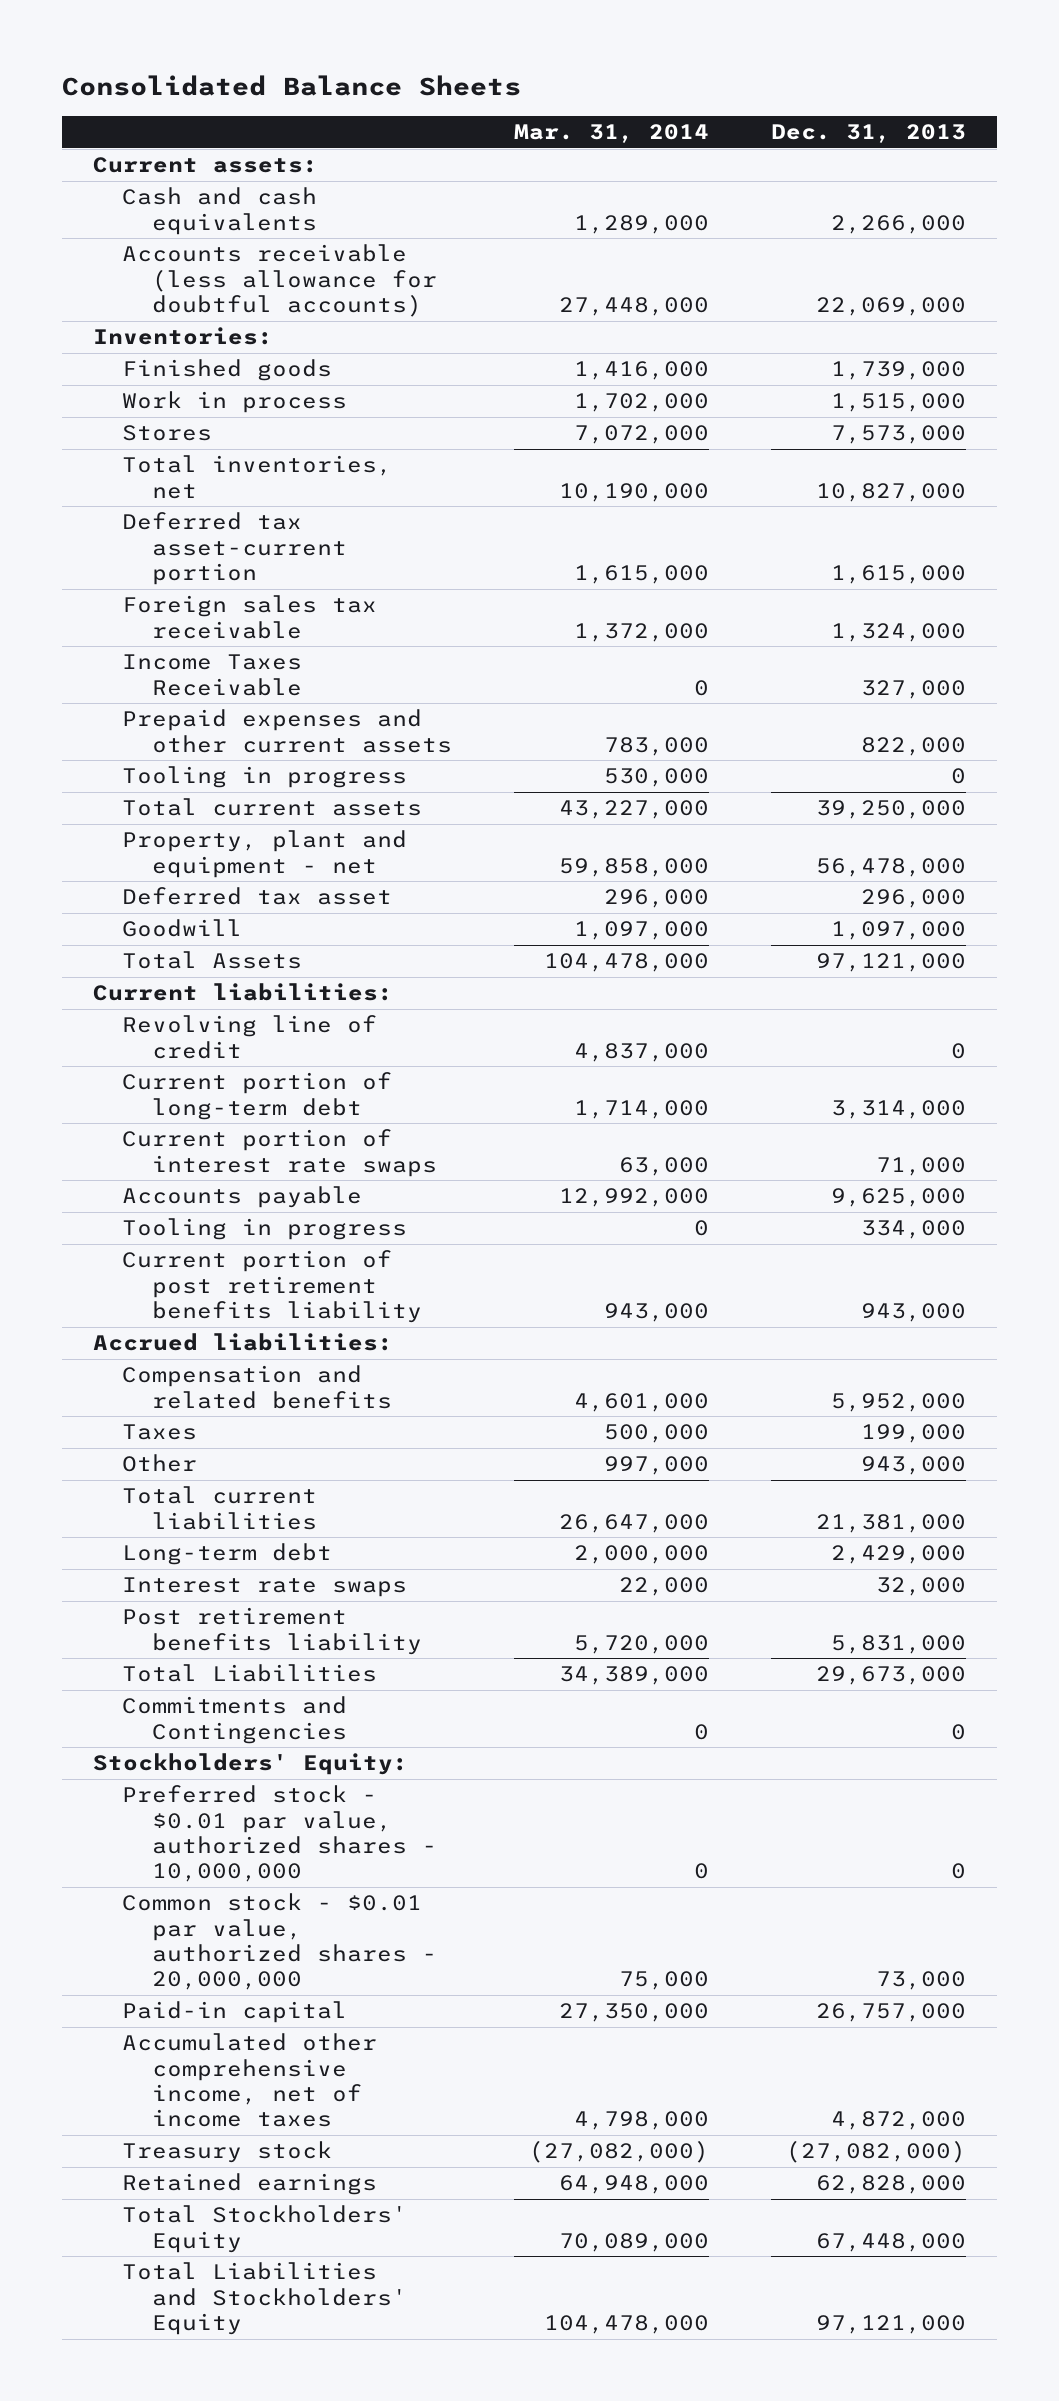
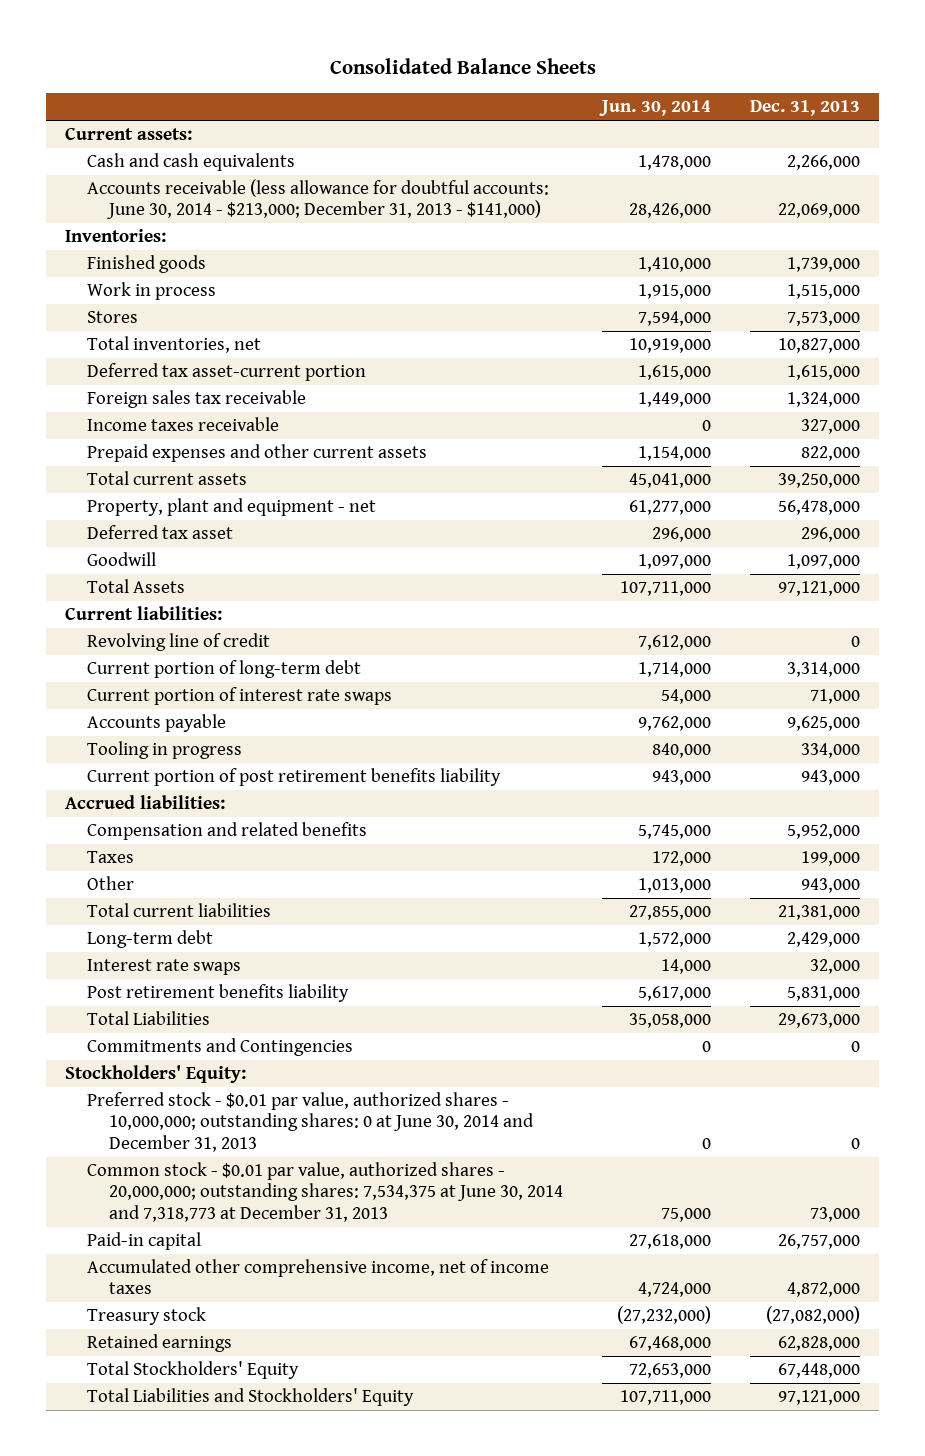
- | Mar. 31, 2014 | Dec. 31, 2013
+ | Jun. 30, 2014 | Dec. 31, 2013
- Accounts receivable (less allowance for doubtful accounts) | 27,448,000 | 22,069,000
+ Accounts receivable (less allowance for doubtful accounts: June 30, 2014 - $213,000; December 31, 2013 - $141,000) | 28,426,000 | 22,069,000
- Income Taxes Receivable | 0 | 327,000
+ Income taxes receivable | 0 | 327,000
- Tooling in progress | 530,000 | 0
- Preferred stock - $0.01 par value, authorized shares - 10,000,000 | 0 | 0
- Common stock - $0.01 par value, authorized shares - 20,000,000 | 75,000 | 73,000
+ Preferred stock - $0.01 par value, authorized shares - 10,000,000; outstanding shares: 0 at June 30, 2014 and December 31, 2013 | 0 | 0
+ Common stock - $0.01 par value, authorized shares - 20,000,000; outstanding shares: 7,534,375 at June 30, 2014 and 7,318,773 at December 31, 2013 | 75,000 | 73,000

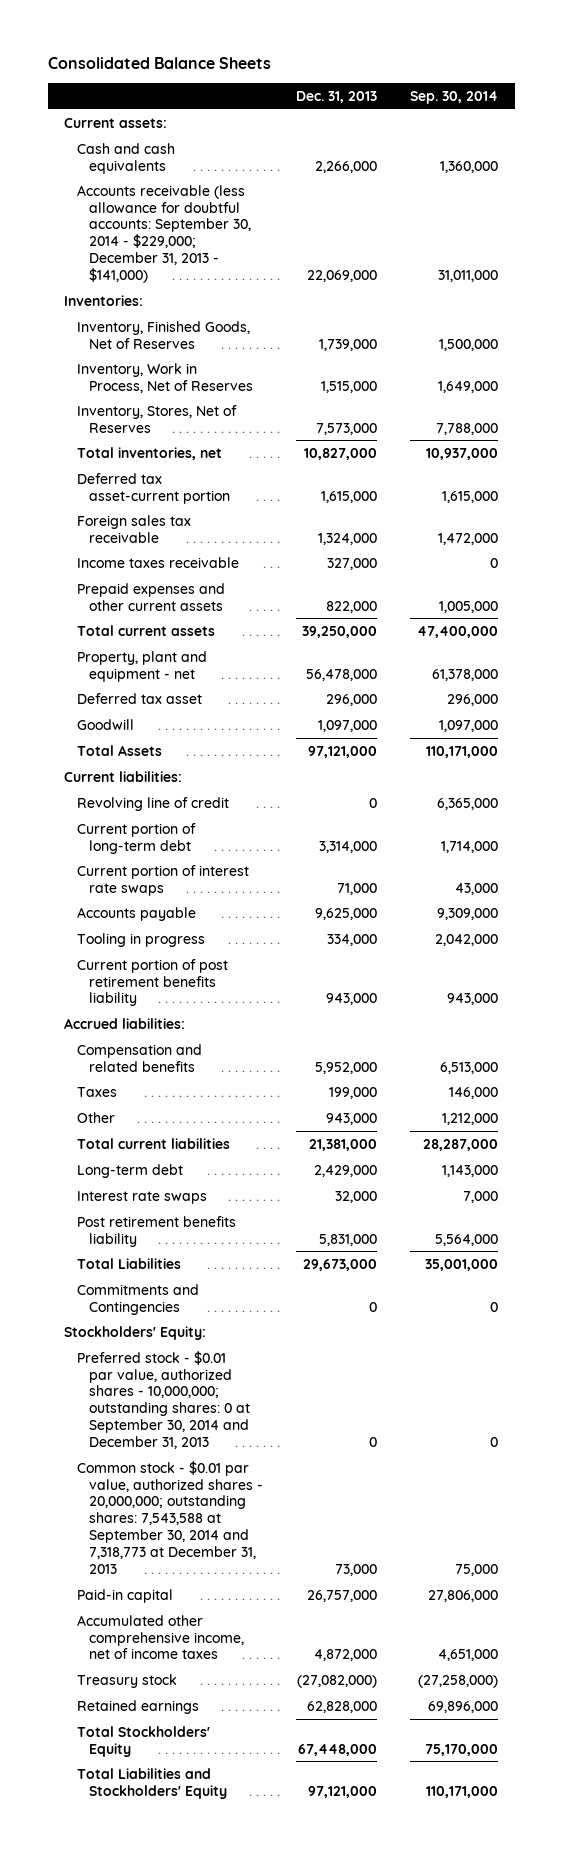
- | Jun. 30, 2014 | Dec. 31, 2013
+ | Dec. 31, 2013 | Sep. 30, 2014
- Accounts receivable (less allowance for doubtful accounts: June 30, 2014 - $213,000; December 31, 2013 - $141,000) | 28,426,000 | 22,069,000
+ Accounts receivable (less allowance for doubtful accounts: September 30, 2014 - $229,000; December 31, 2013 - $141,000) | 22,069,000 | 31,011,000
- Finished goods | 1,410,000 | 1,739,000
- Work in process | 1,915,000 | 1,515,000
- Stores | 7,594,000 | 7,573,000
+ Inventory, Finished Goods, Net of Reserves | 1,739,000 | 1,500,000
+ Inventory, Work in Process, Net of Reserves | 1,515,000 | 1,649,000
+ Inventory, Stores, Net of Reserves | 7,573,000 | 7,788,000
- Preferred stock - $0.01 par value, authorized shares - 10,000,000; outstanding shares: 0 at June 30, 2014 and December 31, 2013 | 0 | 0
- Common stock - $0.01 par value, authorized shares - 20,000,000; outstanding shares: 7,534,375 at June 30, 2014 and 7,318,773 at December 31, 2013 | 75,000 | 73,000
+ Preferred stock - $0.01 par value, authorized shares - 10,000,000; outstanding shares: 0 at September 30, 2014 and December 31, 2013 | 0 | 0
+ Common stock - $0.01 par value, authorized shares - 20,000,000; outstanding shares: 7,543,588 at September 30, 2014 and 7,318,773 at December 31, 2013 | 73,000 | 75,000

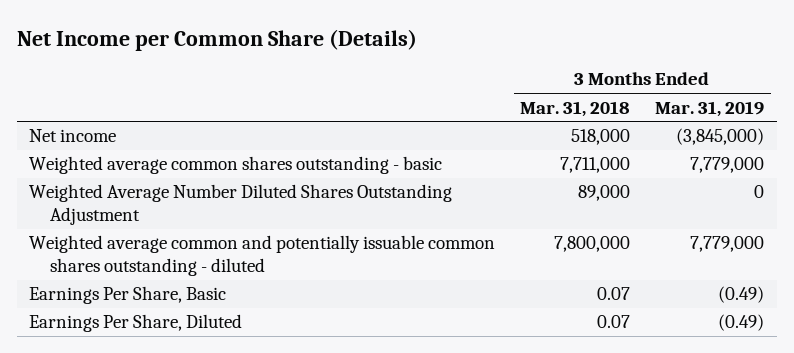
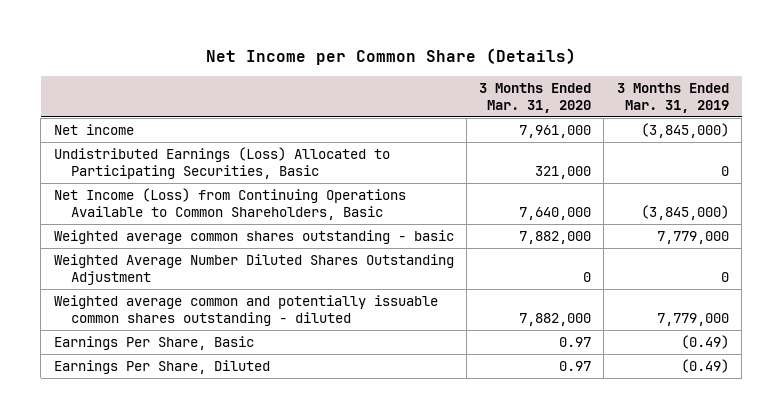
- | 3 Months Ended Mar. 31, 2018 | 3 Months Ended Mar. 31, 2019
+ | 3 Months Ended Mar. 31, 2020 | 3 Months Ended Mar. 31, 2019
+ Undistributed Earnings (Loss) Allocated to Participating Securities, Basic | 321,000 | 0
+ Net Income (Loss) from Continuing Operations Available to Common Shareholders, Basic | 7,640,000 | (3,845,000)

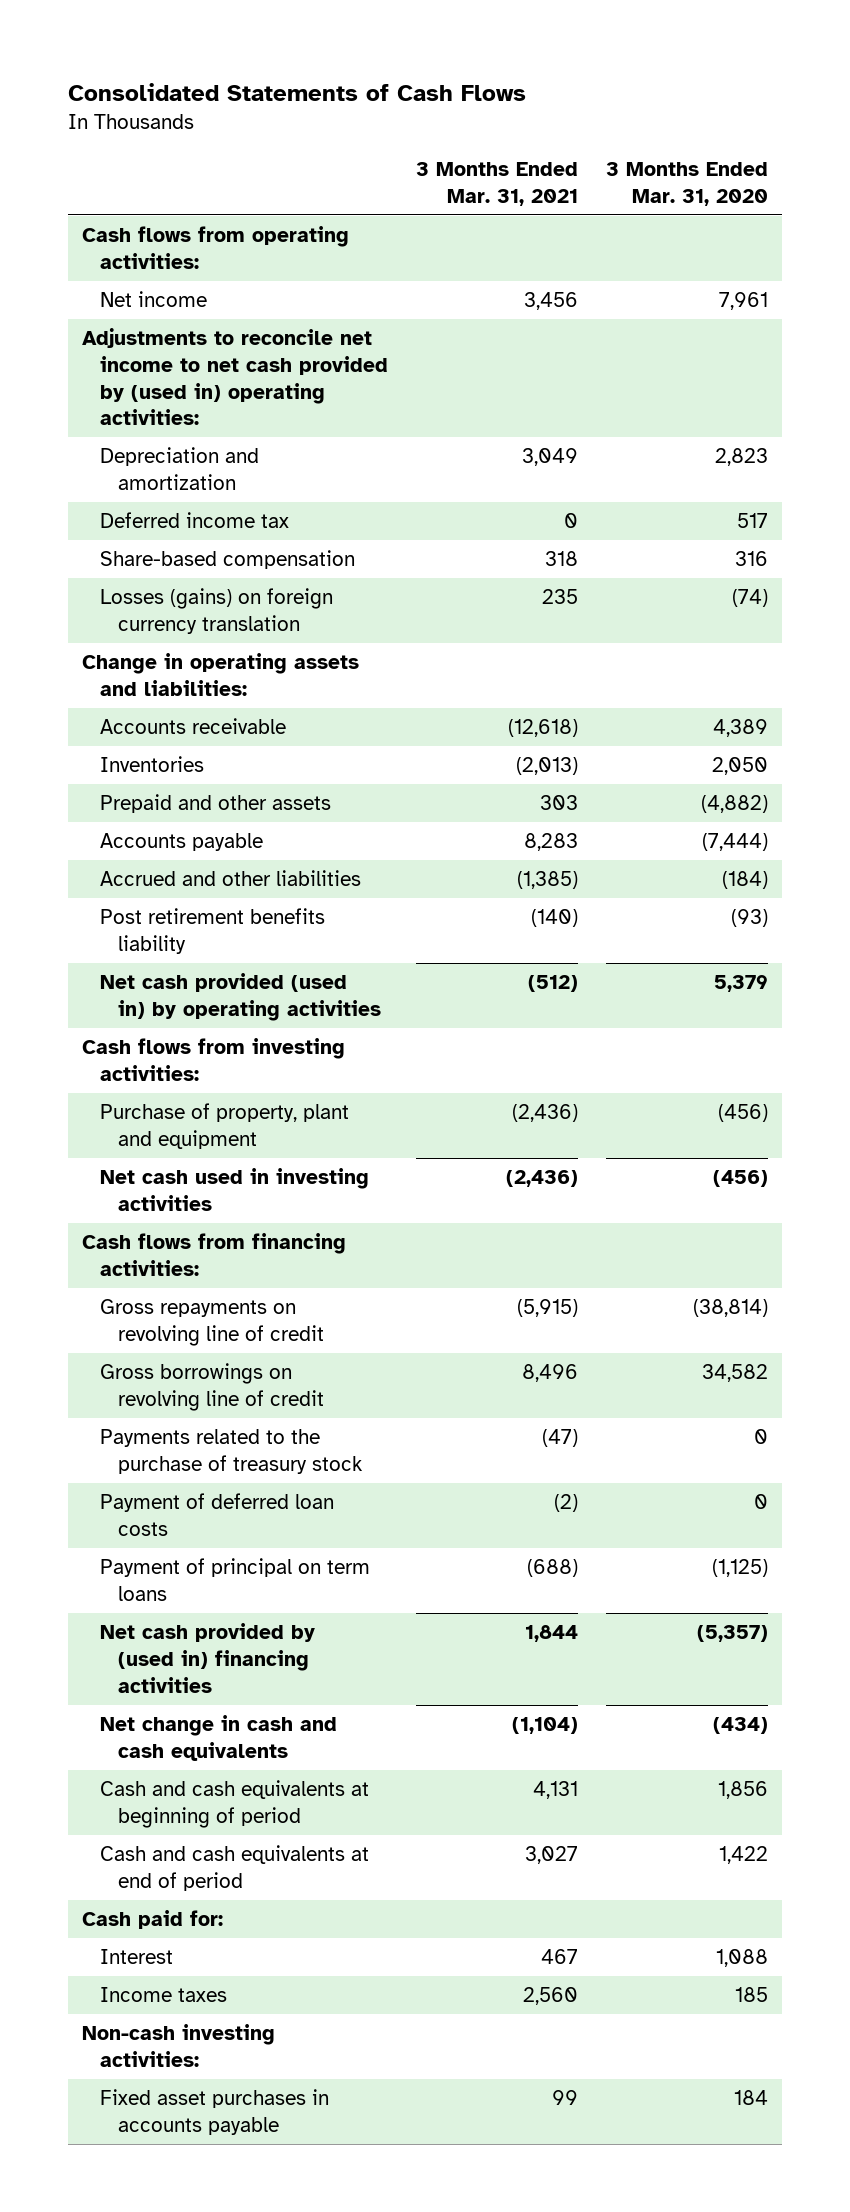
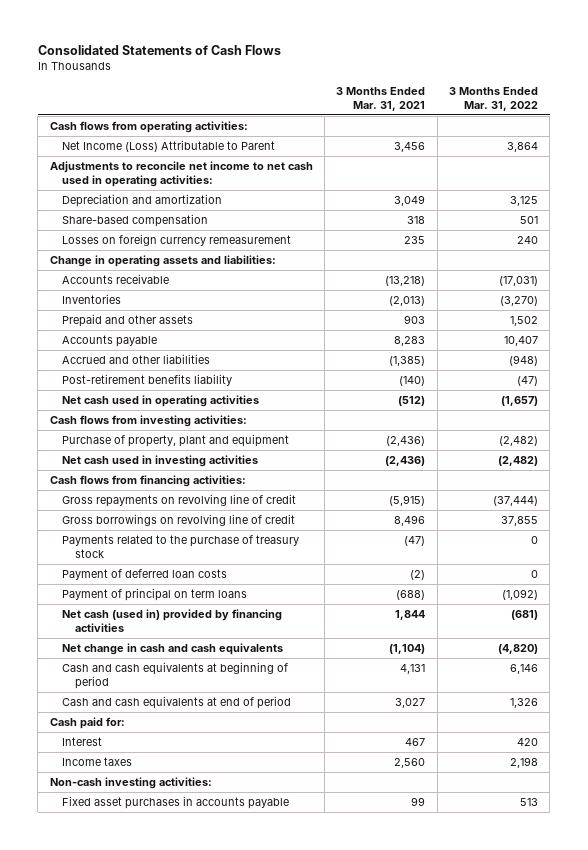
- | 3 Months Ended Mar. 31, 2021 | 3 Months Ended Mar. 31, 2020
+ | 3 Months Ended Mar. 31, 2021 | 3 Months Ended Mar. 31, 2022
- Net income | 3,456 | 7,961
- Adjustments to reconcile net income to net cash provided by (used in) operating activities:
+ Net Income (Loss) Attributable to Parent | 3,456 | 3,864
+ Adjustments to reconcile net income to net cash used in operating activities:
- Deferred income tax | 0 | 517
- Losses (gains) on foreign currency translation | 235 | (74)
+ Losses on foreign currency remeasurement | 235 | 240
- Accounts receivable | (12,618) | 4,389
+ Accounts receivable | (13,218) | (17,031)
- Prepaid and other assets | 303 | (4,882)
+ Prepaid and other assets | 903 | 1,502
- Post retirement benefits liability | (140) | (93)
- Net cash provided (used in) by operating activities | (512) | 5,379
+ Post-retirement benefits liability | (140) | (47)
+ Net cash used in operating activities | (512) | (1,657)
- Net cash provided by (used in) financing activities | 1,844 | (5,357)
+ Net cash (used in) provided by financing activities | 1,844 | (681)

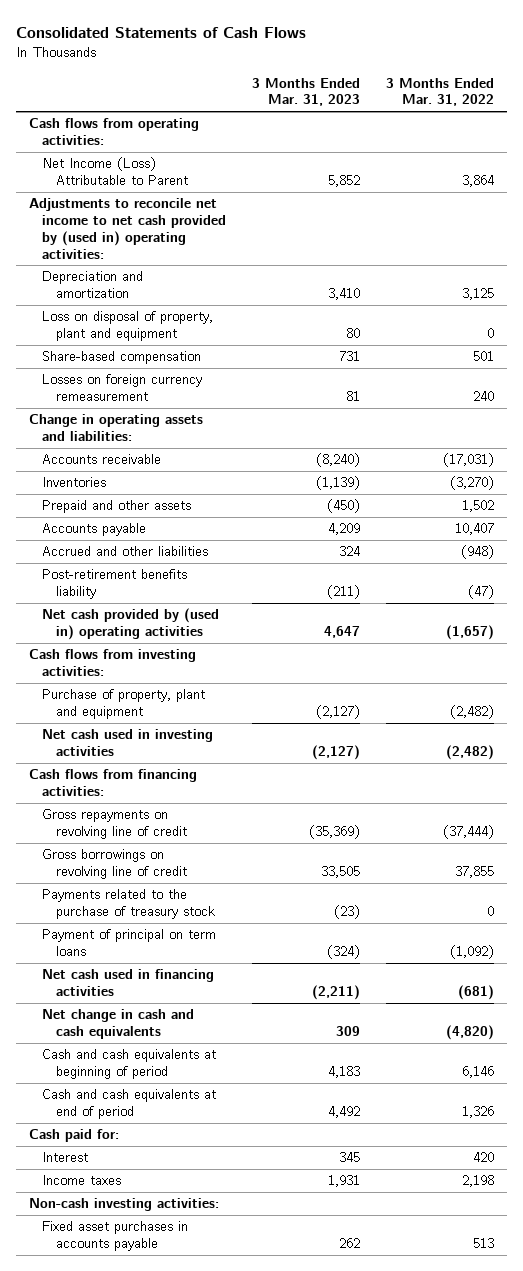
- | 3 Months Ended Mar. 31, 2021 | 3 Months Ended Mar. 31, 2022
+ | 3 Months Ended Mar. 31, 2023 | 3 Months Ended Mar. 31, 2022
- Adjustments to reconcile net income to net cash used in operating activities:
+ Adjustments to reconcile net income to net cash provided by (used in) operating activities:
+ Loss on disposal of property, plant and equipment | 80 | 0
- Net cash used in operating activities | (512) | (1,657)
+ Net cash provided by (used in) operating activities | 4,647 | (1,657)
- Payment of deferred loan costs | (2) | 0
- Net cash (used in) provided by financing activities | 1,844 | (681)
+ Net cash used in financing activities | (2,211) | (681)

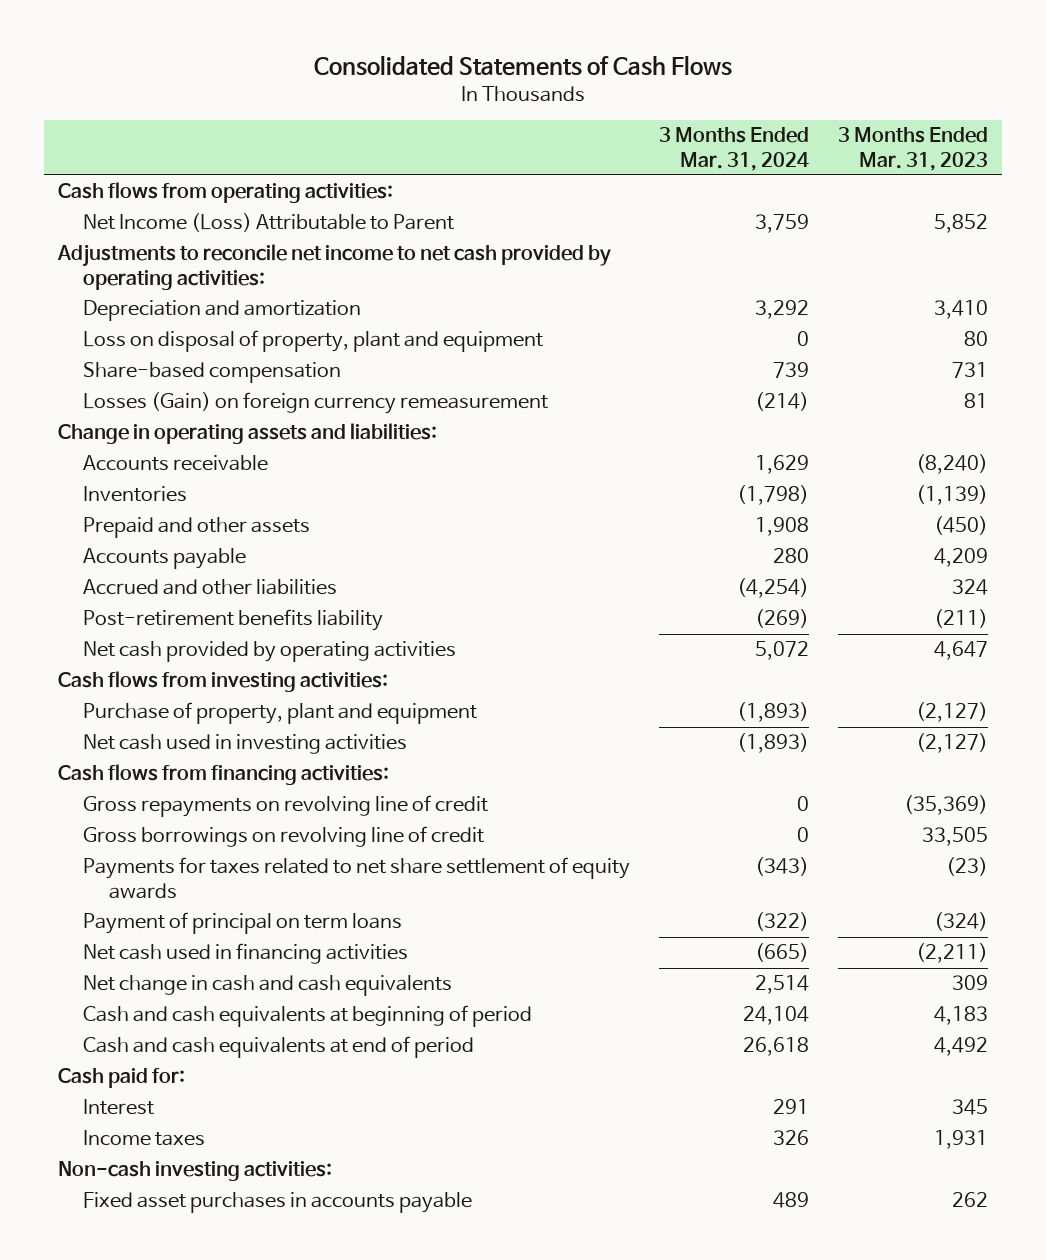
- | 3 Months Ended Mar. 31, 2023 | 3 Months Ended Mar. 31, 2022
+ | 3 Months Ended Mar. 31, 2024 | 3 Months Ended Mar. 31, 2023
- Adjustments to reconcile net income to net cash provided by (used in) operating activities:
+ Adjustments to reconcile net income to net cash provided by operating activities:
- Losses on foreign currency remeasurement | 81 | 240
+ Losses (Gain) on foreign currency remeasurement | (214) | 81
- Net cash provided by (used in) operating activities | 4,647 | (1,657)
+ Net cash provided by operating activities | 5,072 | 4,647
- Payments related to the purchase of treasury stock | (23) | 0
+ Payments for taxes related to net share settlement of equity awards | (343) | (23)

